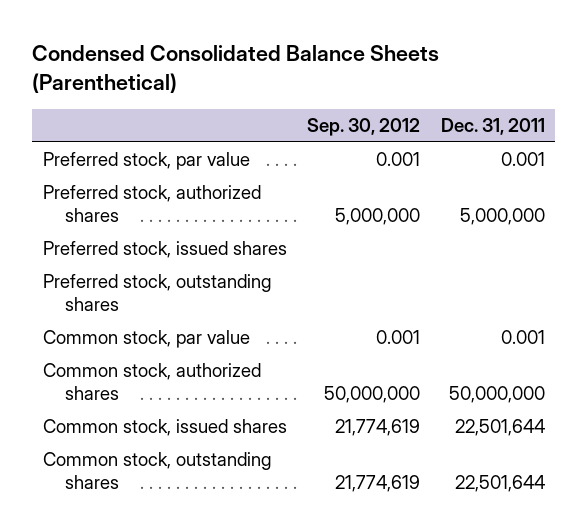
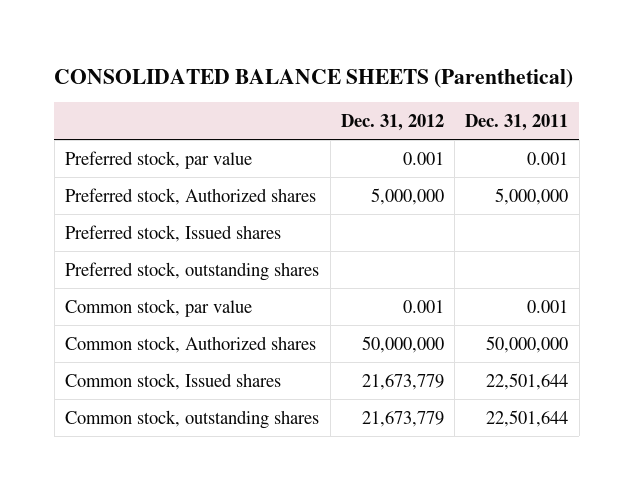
- Condensed Consolidated Balance Sheets (Parenthetical)
+ CONSOLIDATED BALANCE SHEETS (Parenthetical)
- | Sep. 30, 2012 | Dec. 31, 2011
+ | Dec. 31, 2012 | Dec. 31, 2011
- Preferred stock, authorized shares | 5,000,000 | 5,000,000
- Preferred stock, issued shares
+ Preferred stock, Authorized shares | 5,000,000 | 5,000,000
+ Preferred stock, Issued shares
- Common stock, authorized shares | 50,000,000 | 50,000,000
- Common stock, issued shares | 21,774,619 | 22,501,644
+ Common stock, Authorized shares | 50,000,000 | 50,000,000
+ Common stock, Issued shares | 21,673,779 | 22,501,644

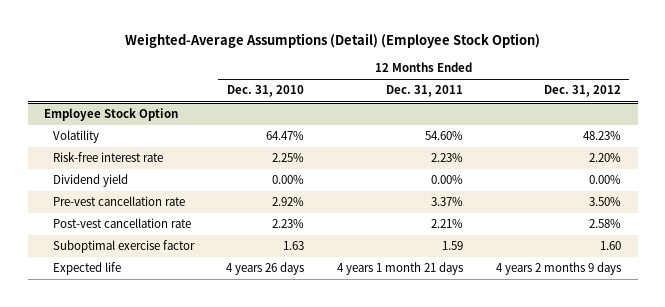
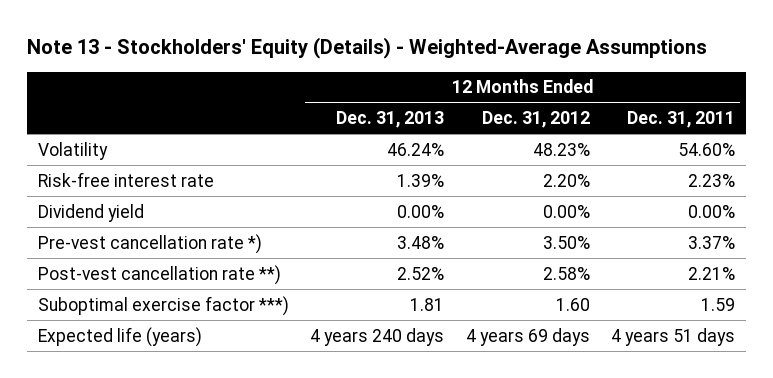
- Weighted-Average Assumptions (Detail) (Employee Stock Option)
+ Note 13 - Stockholders' Equity (Details) - Weighted-Average Assumptions
- | 12 Months Ended Dec. 31, 2010 | 12 Months Ended Dec. 31, 2011 | 12 Months Ended Dec. 31, 2012
+ | 12 Months Ended Dec. 31, 2013 | 12 Months Ended Dec. 31, 2012 | 12 Months Ended Dec. 31, 2011
- Employee Stock Option
- Pre-vest cancellation rate | 2.92% | 3.37% | 3.50%
- Post-vest cancellation rate | 2.23% | 2.21% | 2.58%
- Suboptimal exercise factor | 1.63 | 1.59 | 1.60
- Expected life | 4 years 26 days | 4 years 1 month 21 days | 4 years 2 months 9 days
+ Pre-vest cancellation rate *) | 3.48% | 3.50% | 3.37%
+ Post-vest cancellation rate **) | 2.52% | 2.58% | 2.21%
+ Suboptimal exercise factor ***) | 1.81 | 1.60 | 1.59
+ Expected life (years) | 4 years 240 days | 4 years 69 days | 4 years 51 days

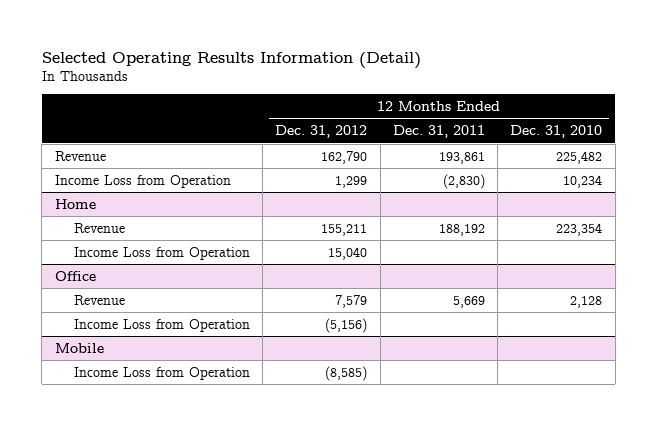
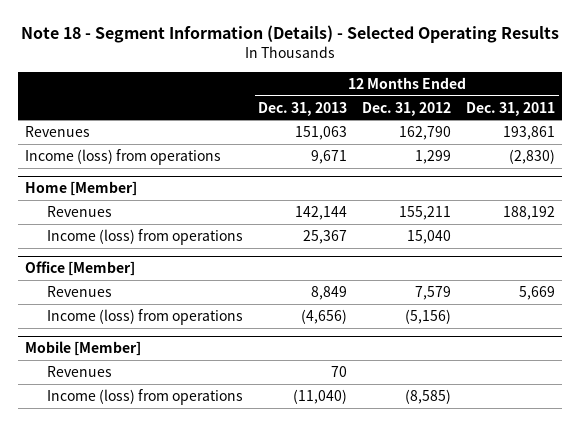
- Selected Operating Results Information (Detail)
+ Note 18 - Segment Information (Details) - Selected Operating Results
- | 12 Months Ended Dec. 31, 2012 | 12 Months Ended Dec. 31, 2011 | 12 Months Ended Dec. 31, 2010
+ | 12 Months Ended Dec. 31, 2013 | 12 Months Ended Dec. 31, 2012 | 12 Months Ended Dec. 31, 2011
- Revenue | 162,790 | 193,861 | 225,482
- Income Loss from Operation | 1,299 | (2,830) | 10,234
- Home
- Revenue | 155,211 | 188,192 | 223,354
- Income Loss from Operation | 15,040 | |
- Office
- Revenue | 7,579 | 5,669 | 2,128
- Income Loss from Operation | (5,156) | |
- Mobile
- Income Loss from Operation | (8,585) | |
+ Revenues | 151,063 | 162,790 | 193,861
+ Income (loss) from operations | 9,671 | 1,299 | (2,830)
+ Home [Member]
+ Revenues | 142,144 | 155,211 | 188,192
+ Income (loss) from operations | 25,367 | 15,040 |
+ Office [Member]
+ Revenues | 8,849 | 7,579 | 5,669
+ Income (loss) from operations | (4,656) | (5,156) |
+ Mobile [Member]
+ Revenues | 70 | |
+ Income (loss) from operations | (11,040) | (8,585) |

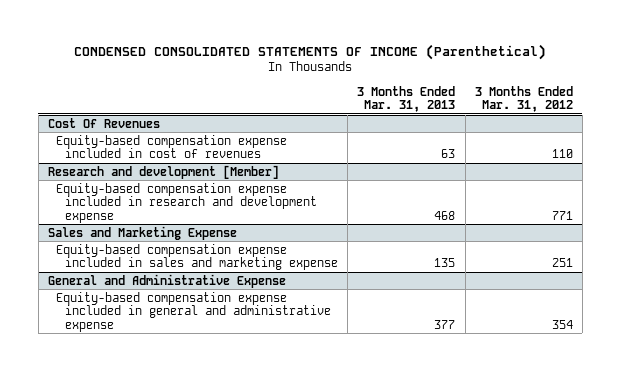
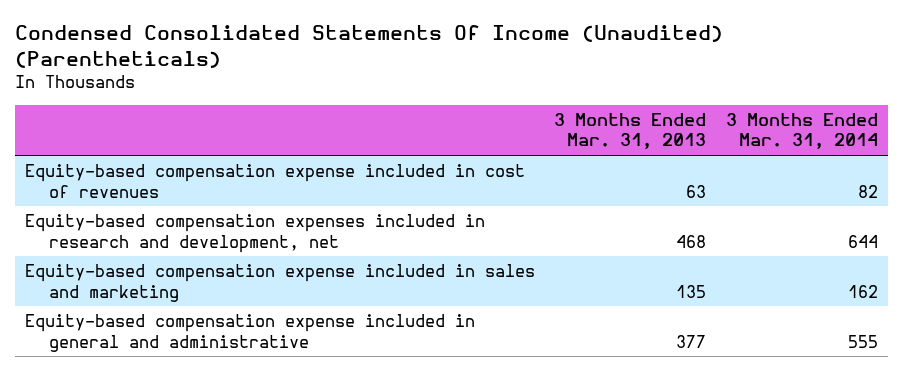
- CONDENSED CONSOLIDATED STATEMENTS OF INCOME (Parenthetical)
+ Condensed Consolidated Statements Of Income (Unaudited) (Parentheticals)
- | 3 Months Ended Mar. 31, 2013 | 3 Months Ended Mar. 31, 2012
+ | 3 Months Ended Mar. 31, 2013 | 3 Months Ended Mar. 31, 2014
- Cost Of Revenues
- Research and development [Member]
- Equity-based compensation expense included in research and development expense | 468 | 771
- Sales and Marketing Expense
- Equity-based compensation expense included in sales and marketing expense | 135 | 251
- General and Administrative Expense
- Equity-based compensation expense included in general and administrative expense | 377 | 354
+ Equity-based compensation expenses included in research and development, net | 468 | 644
+ Equity-based compensation expense included in sales and marketing | 135 | 162
+ Equity-based compensation expense included in general and administrative | 377 | 555

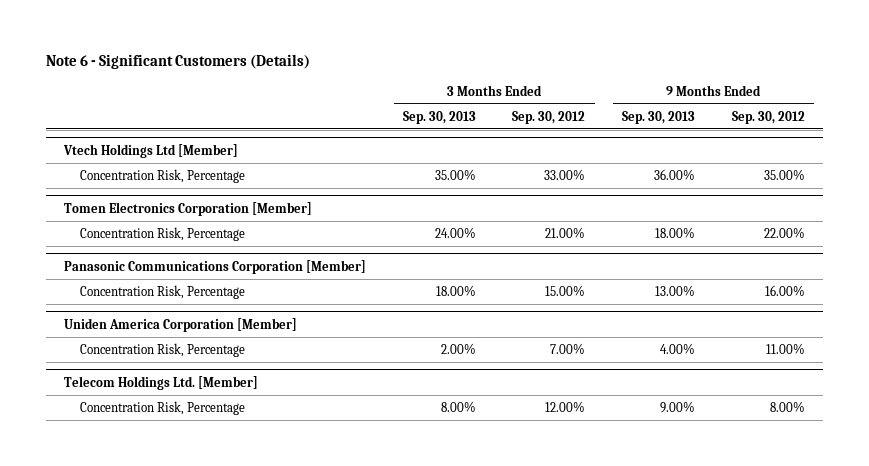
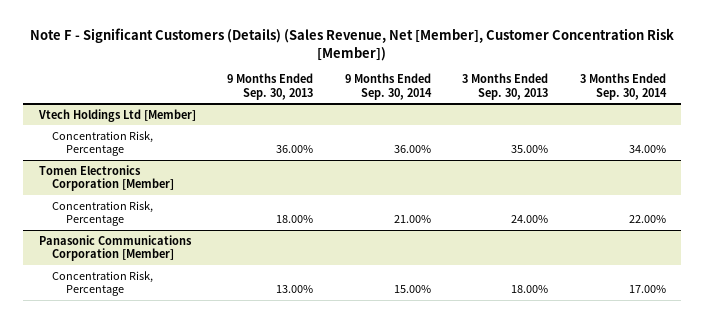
- Note 6 - Significant Customers (Details)
+ Note F - Significant Customers (Details) (Sales Revenue, Net [Member], Customer Concentration Risk [Member])
- | 3 Months Ended Sep. 30, 2013 | 3 Months Ended Sep. 30, 2012 | 9 Months Ended Sep. 30, 2013 | 9 Months Ended Sep. 30, 2012
+ | 9 Months Ended Sep. 30, 2013 | 9 Months Ended Sep. 30, 2014 | 3 Months Ended Sep. 30, 2013 | 3 Months Ended Sep. 30, 2014
- Uniden America Corporation [Member]
- Concentration Risk, Percentage | 2.00% | 7.00% | 4.00% | 11.00%
- Telecom Holdings Ltd. [Member]
- Concentration Risk, Percentage | 8.00% | 12.00% | 9.00% | 8.00%

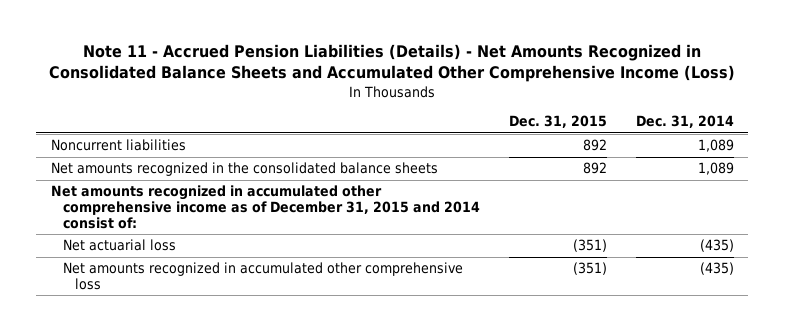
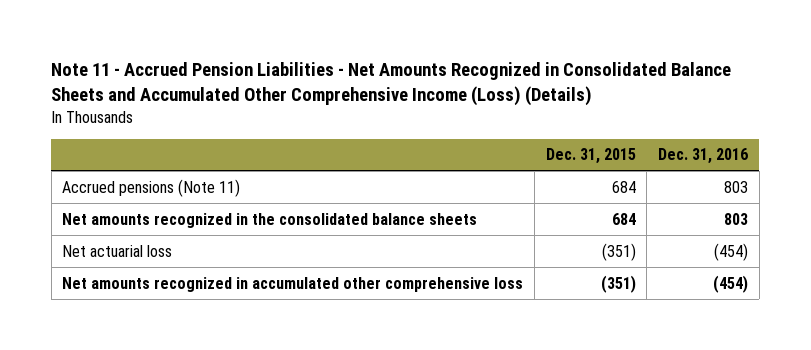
- Note 11 - Accrued Pension Liabilities (Details) - Net Amounts Recognized in Consolidated Balance Sheets and Accumulated Other Comprehensive Income (Loss)
+ Note 11 - Accrued Pension Liabilities - Net Amounts Recognized in Consolidated Balance Sheets and Accumulated Other Comprehensive Income (Loss) (Details)
- | Dec. 31, 2015 | Dec. 31, 2014
+ | Dec. 31, 2015 | Dec. 31, 2016
- Noncurrent liabilities | 892 | 1,089
- Net amounts recognized in the consolidated balance sheets | 892 | 1,089
- Net amounts recognized in accumulated other comprehensive income as of December 31, 2015 and 2014 consist of:
+ Accrued pensions (Note 11) | 684 | 803
+ Net amounts recognized in the consolidated balance sheets | 684 | 803

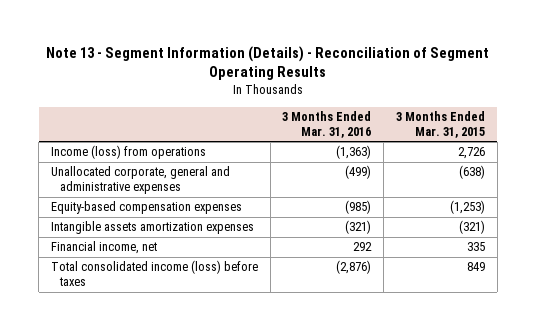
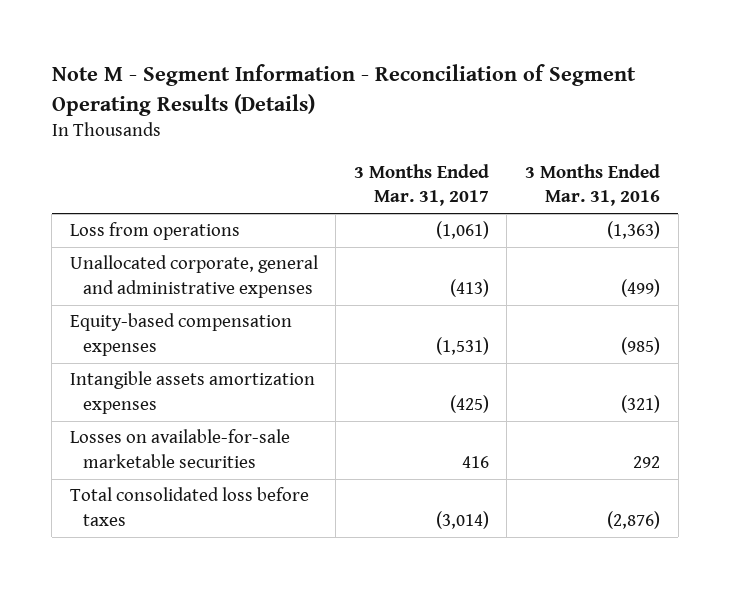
- Note 13 - Segment Information (Details) - Reconciliation of Segment Operating Results
+ Note M - Segment Information - Reconciliation of Segment Operating Results (Details)
- | 3 Months Ended Mar. 31, 2016 | 3 Months Ended Mar. 31, 2015
+ | 3 Months Ended Mar. 31, 2017 | 3 Months Ended Mar. 31, 2016
- Income (loss) from operations | (1,363) | 2,726
+ Loss from operations | (1,061) | (1,363)
- Financial income, net | 292 | 335
- Total consolidated income (loss) before taxes | (2,876) | 849
+ Losses on available-for-sale marketable securities | 416 | 292
+ Total consolidated loss before taxes | (3,014) | (2,876)

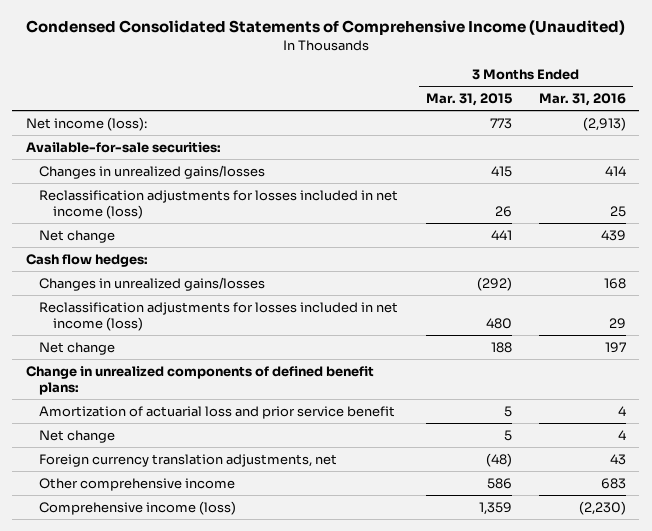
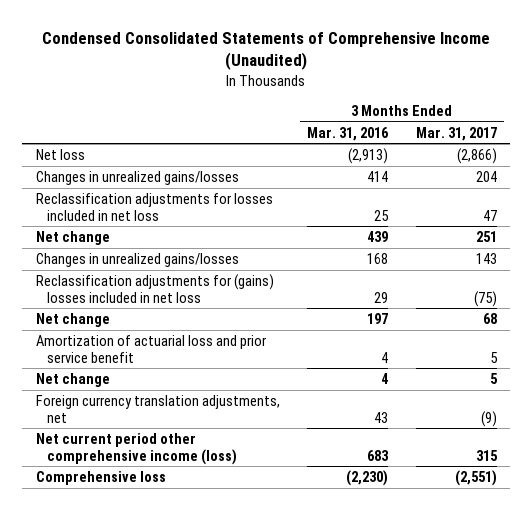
- | 3 Months Ended Mar. 31, 2015 | 3 Months Ended Mar. 31, 2016
+ | 3 Months Ended Mar. 31, 2016 | 3 Months Ended Mar. 31, 2017
- Net income (loss): | 773 | (2,913)
- Available-for-sale securities:
+ Net loss | (2,913) | (2,866)
- Reclassification adjustments for losses included in net income (loss) | 26 | 25
+ Reclassification adjustments for losses included in net loss | 25 | 47
- Cash flow hedges:
- Reclassification adjustments for losses included in net income (loss) | 480 | 29
+ Reclassification adjustments for (gains) losses included in net loss | 29 | (75)
- Change in unrealized components of defined benefit plans:
- Other comprehensive income | 586 | 683
- Comprehensive income (loss) | 1,359 | (2,230)
+ Net current period other comprehensive income (loss) | 683 | 315
+ Comprehensive loss | (2,230) | (2,551)

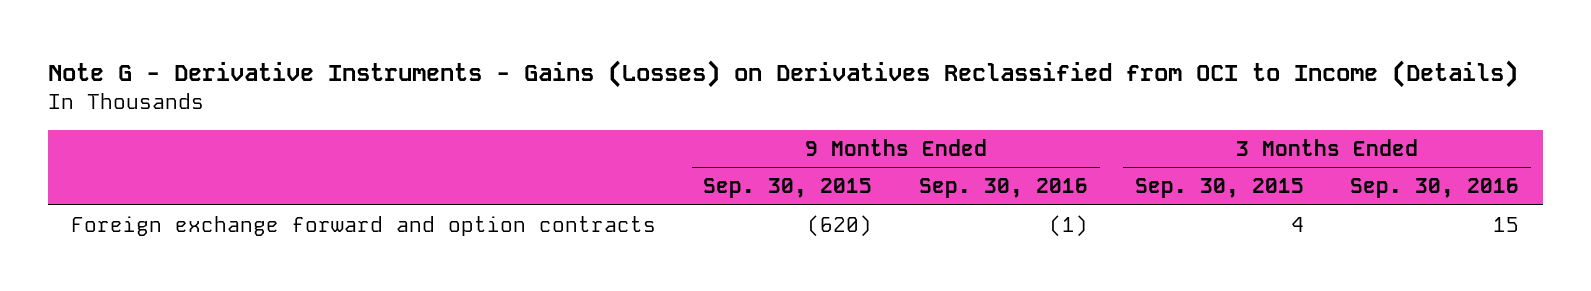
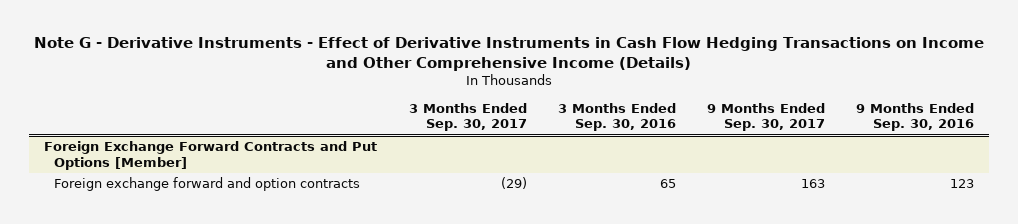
- Note G - Derivative Instruments - Gains (Losses) on Derivatives Reclassified from OCI to Income (Details)
+ Note G - Derivative Instruments - Effect of Derivative Instruments in Cash Flow Hedging Transactions on Income and Other Comprehensive Income (Details)
- | 9 Months Ended Sep. 30, 2015 | 9 Months Ended Sep. 30, 2016 | 3 Months Ended Sep. 30, 2015 | 3 Months Ended Sep. 30, 2016
+ | 3 Months Ended Sep. 30, 2017 | 3 Months Ended Sep. 30, 2016 | 9 Months Ended Sep. 30, 2017 | 9 Months Ended Sep. 30, 2016
- Foreign exchange forward and option contracts | (620) | (1) | 4 | 15
+ Foreign Exchange Forward Contracts and Put Options [Member]
+ Foreign exchange forward and option contracts | (29) | 65 | 163 | 123

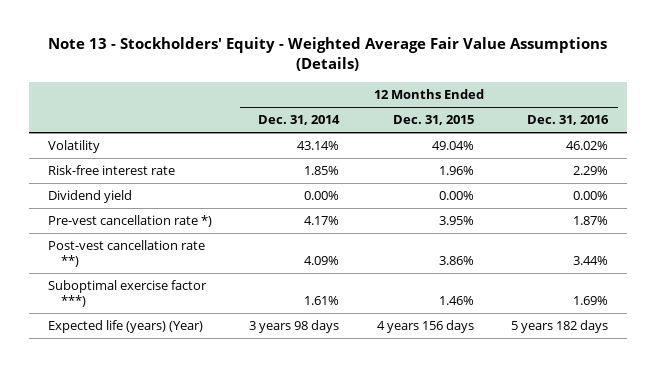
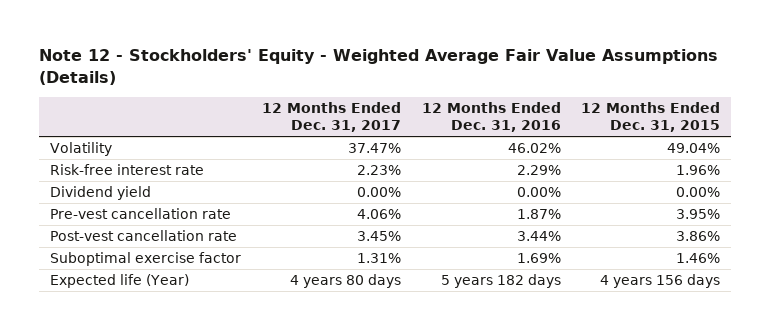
- Note 13 - Stockholders' Equity - Weighted Average Fair Value Assumptions (Details)
+ Note 12 - Stockholders' Equity - Weighted Average Fair Value Assumptions (Details)
- | 12 Months Ended Dec. 31, 2014 | 12 Months Ended Dec. 31, 2015 | 12 Months Ended Dec. 31, 2016
+ | 12 Months Ended Dec. 31, 2017 | 12 Months Ended Dec. 31, 2016 | 12 Months Ended Dec. 31, 2015
- Pre-vest cancellation rate *) | 4.17% | 3.95% | 1.87%
- Post-vest cancellation rate **) | 4.09% | 3.86% | 3.44%
- Suboptimal exercise factor ***) | 1.61% | 1.46% | 1.69%
- Expected life (years) (Year) | 3 years 98 days | 4 years 156 days | 5 years 182 days
+ Pre-vest cancellation rate | 4.06% | 1.87% | 3.95%
+ Post-vest cancellation rate | 3.45% | 3.44% | 3.86%
+ Suboptimal exercise factor | 1.31% | 1.69% | 1.46%
+ Expected life (Year) | 4 years 80 days | 5 years 182 days | 4 years 156 days

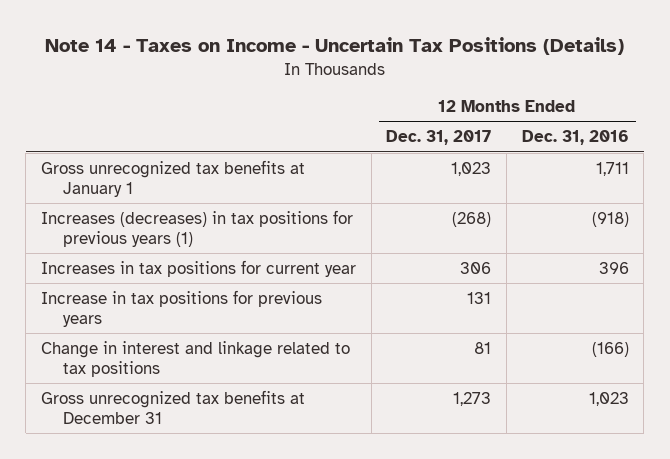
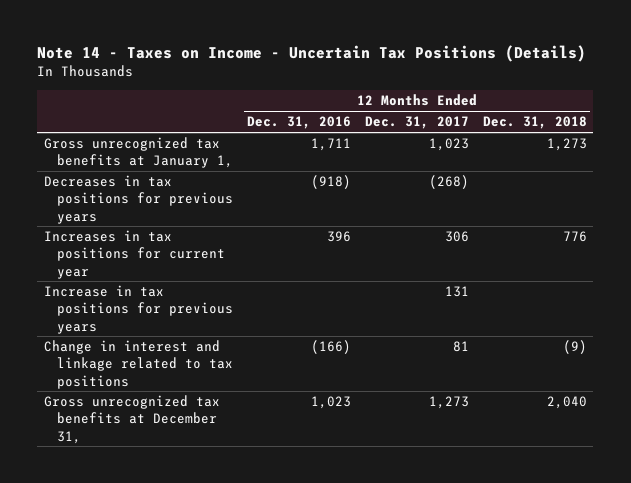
- | 12 Months Ended Dec. 31, 2017 | 12 Months Ended Dec. 31, 2016
+ | 12 Months Ended Dec. 31, 2016 | 12 Months Ended Dec. 31, 2017 | 12 Months Ended Dec. 31, 2018
- Gross unrecognized tax benefits at January 1 | 1,023 | 1,711
- Increases (decreases) in tax positions for previous years (1) | (268) | (918)
+ Gross unrecognized tax benefits at January 1, | 1,711 | 1,023 | 1,273
+ Decreases in tax positions for previous years | (918) | (268) |
- Gross unrecognized tax benefits at December 31 | 1,273 | 1,023
+ Gross unrecognized tax benefits at December 31, | 1,023 | 1,273 | 2,040

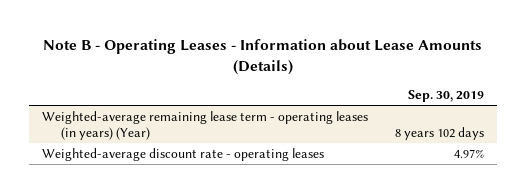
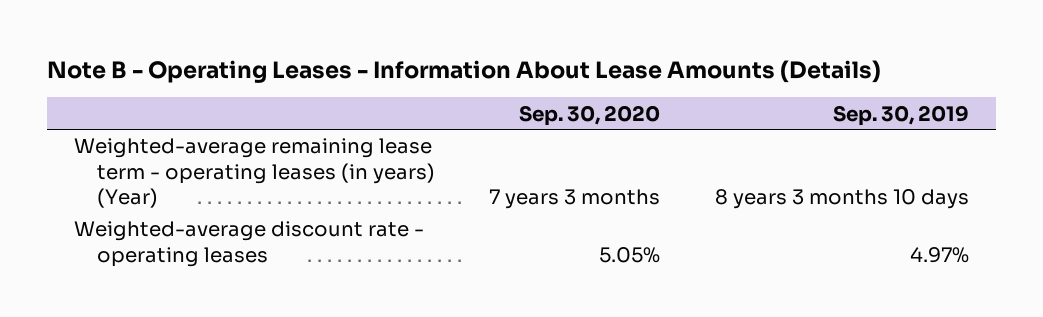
- Note B - Operating Leases - Information about Lease Amounts (Details)
+ Note B - Operating Leases - Information About Lease Amounts (Details)
- | Sep. 30, 2019
+ | Sep. 30, 2020 | Sep. 30, 2019
- Weighted-average remaining lease term - operating leases (in years) (Year) | 8 years 102 days
+ Weighted-average remaining lease term - operating leases (in years) (Year) | 7 years 3 months | 8 years 3 months 10 days

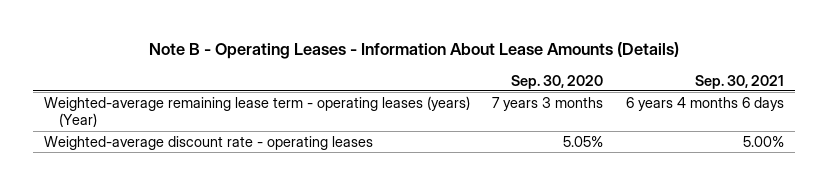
- | Sep. 30, 2020 | Sep. 30, 2019
+ | Sep. 30, 2020 | Sep. 30, 2021
- Weighted-average remaining lease term - operating leases (in years) (Year) | 7 years 3 months | 8 years 3 months 10 days
+ Weighted-average remaining lease term - operating leases (years) (Year) | 7 years 3 months | 6 years 4 months 6 days

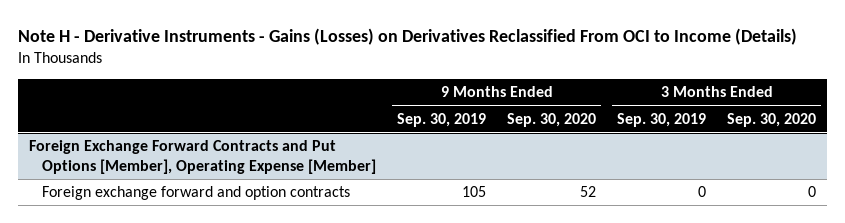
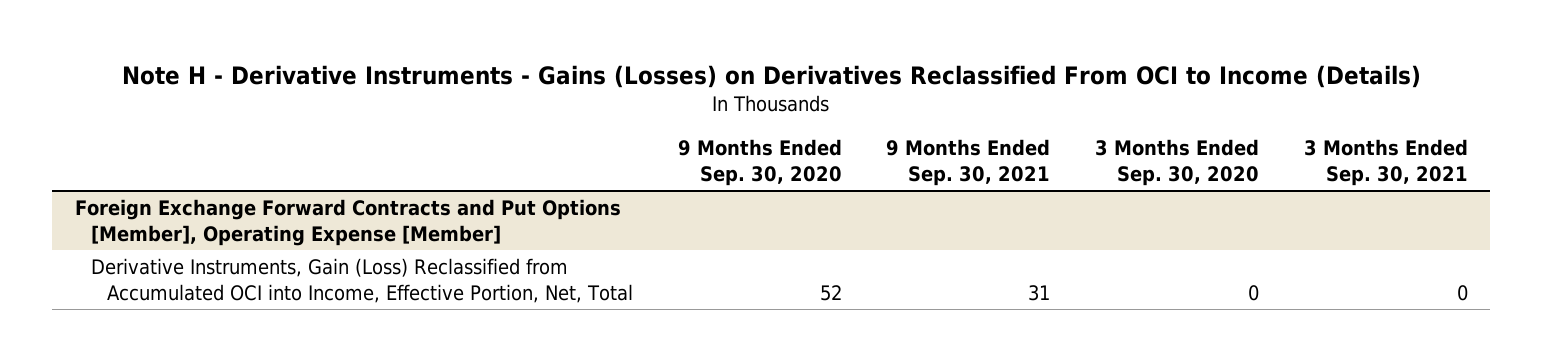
- | 9 Months Ended Sep. 30, 2019 | 9 Months Ended Sep. 30, 2020 | 3 Months Ended Sep. 30, 2019 | 3 Months Ended Sep. 30, 2020
+ | 9 Months Ended Sep. 30, 2020 | 9 Months Ended Sep. 30, 2021 | 3 Months Ended Sep. 30, 2020 | 3 Months Ended Sep. 30, 2021
@ Foreign Exchange Forward Contracts and Put Options [Member], Operating Expense [Member]
- Foreign exchange forward and option contracts | 105 | 52 | 0 | 0
+ Derivative Instruments, Gain (Loss) Reclassified from Accumulated OCI into Income, Effective Portion, Net, Total | 52 | 31 | 0 | 0

